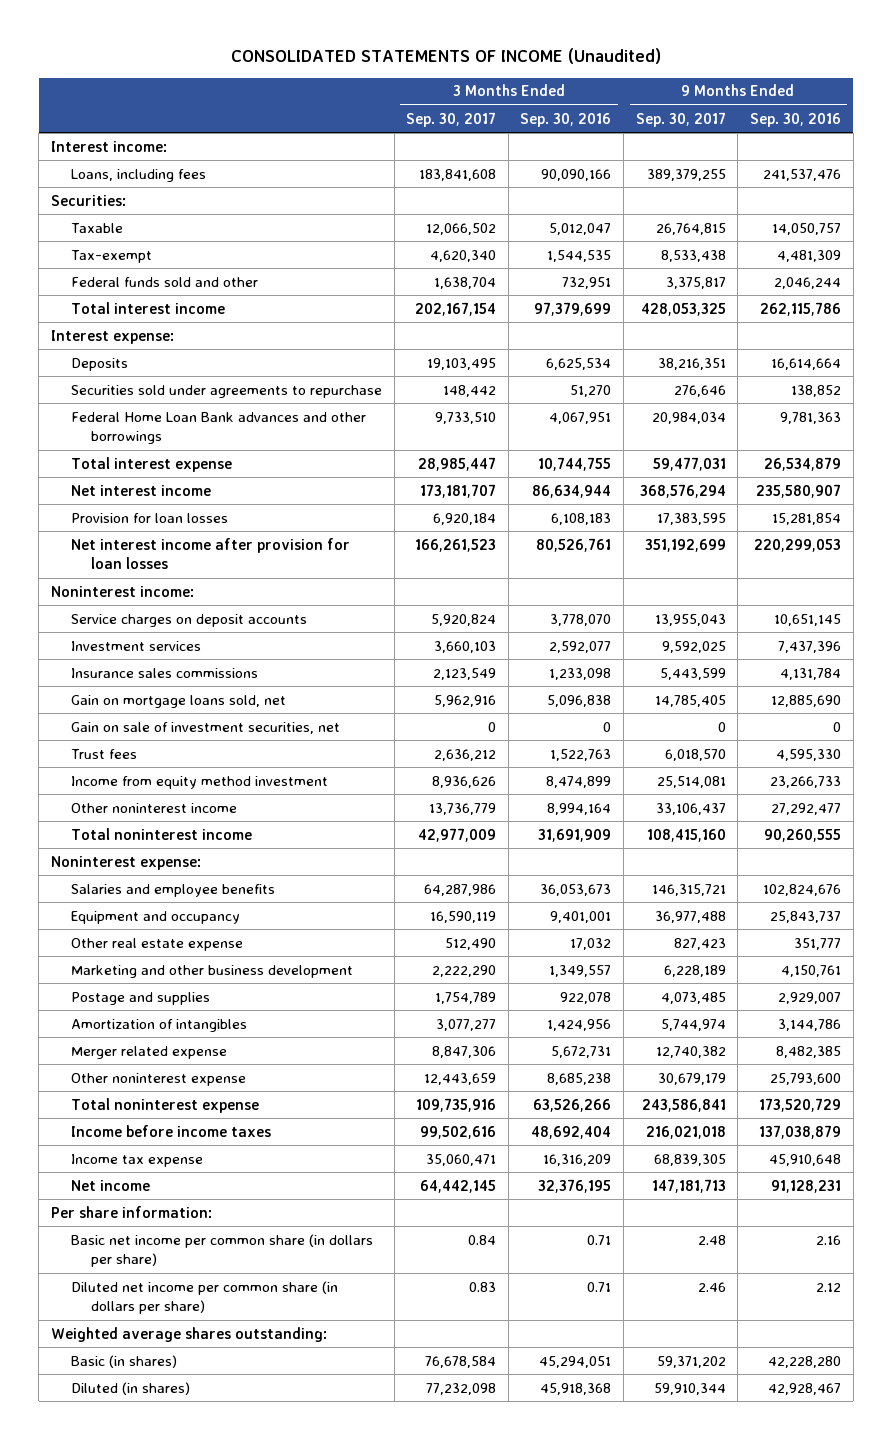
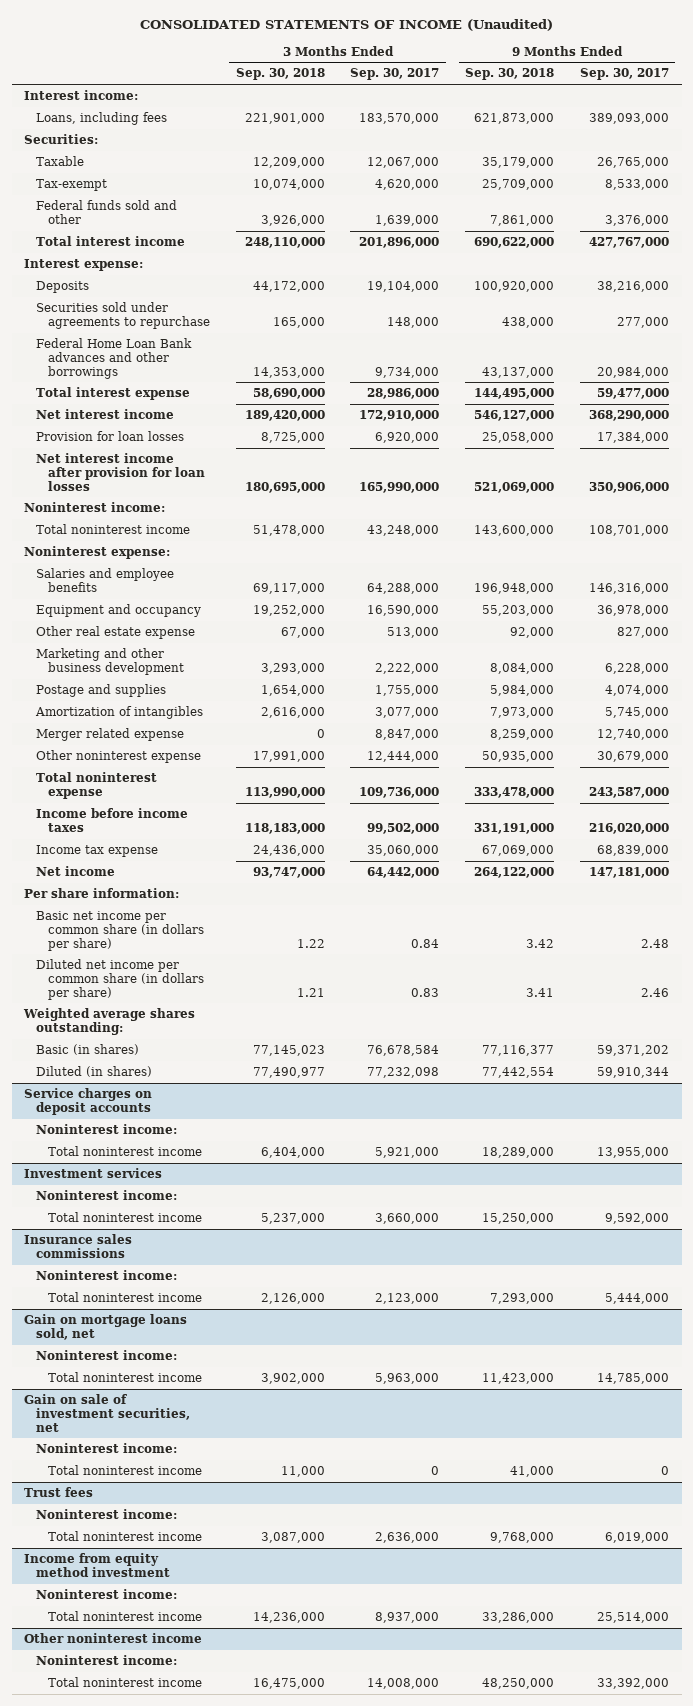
- | 3 Months Ended Sep. 30, 2017 | 3 Months Ended Sep. 30, 2016 | 9 Months Ended Sep. 30, 2017 | 9 Months Ended Sep. 30, 2016
+ | 3 Months Ended Sep. 30, 2018 | 3 Months Ended Sep. 30, 2017 | 9 Months Ended Sep. 30, 2018 | 9 Months Ended Sep. 30, 2017
- Loans, including fees | 183,841,608 | 90,090,166 | 389,379,255 | 241,537,476
+ Loans, including fees | 221,901,000 | 183,570,000 | 621,873,000 | 389,093,000
- Taxable | 12,066,502 | 5,012,047 | 26,764,815 | 14,050,757
- Tax-exempt | 4,620,340 | 1,544,535 | 8,533,438 | 4,481,309
- Federal funds sold and other | 1,638,704 | 732,951 | 3,375,817 | 2,046,244
- Total interest income | 202,167,154 | 97,379,699 | 428,053,325 | 262,115,786
+ Taxable | 12,209,000 | 12,067,000 | 35,179,000 | 26,765,000
+ Tax-exempt | 10,074,000 | 4,620,000 | 25,709,000 | 8,533,000
+ Federal funds sold and other | 3,926,000 | 1,639,000 | 7,861,000 | 3,376,000
+ Total interest income | 248,110,000 | 201,896,000 | 690,622,000 | 427,767,000
- Deposits | 19,103,495 | 6,625,534 | 38,216,351 | 16,614,664
- Securities sold under agreements to repurchase | 148,442 | 51,270 | 276,646 | 138,852
- Federal Home Loan Bank advances and other borrowings | 9,733,510 | 4,067,951 | 20,984,034 | 9,781,363
- Total interest expense | 28,985,447 | 10,744,755 | 59,477,031 | 26,534,879
- Net interest income | 173,181,707 | 86,634,944 | 368,576,294 | 235,580,907
- Provision for loan losses | 6,920,184 | 6,108,183 | 17,383,595 | 15,281,854
- Net interest income after provision for loan losses | 166,261,523 | 80,526,761 | 351,192,699 | 220,299,053
+ Deposits | 44,172,000 | 19,104,000 | 100,920,000 | 38,216,000
+ Securities sold under agreements to repurchase | 165,000 | 148,000 | 438,000 | 277,000
+ Federal Home Loan Bank advances and other borrowings | 14,353,000 | 9,734,000 | 43,137,000 | 20,984,000
+ Total interest expense | 58,690,000 | 28,986,000 | 144,495,000 | 59,477,000
+ Net interest income | 189,420,000 | 172,910,000 | 546,127,000 | 368,290,000
+ Provision for loan losses | 8,725,000 | 6,920,000 | 25,058,000 | 17,384,000
+ Net interest income after provision for loan losses | 180,695,000 | 165,990,000 | 521,069,000 | 350,906,000
- Service charges on deposit accounts | 5,920,824 | 3,778,070 | 13,955,043 | 10,651,145
- Investment services | 3,660,103 | 2,592,077 | 9,592,025 | 7,437,396
- Insurance sales commissions | 2,123,549 | 1,233,098 | 5,443,599 | 4,131,784
- Gain on mortgage loans sold, net | 5,962,916 | 5,096,838 | 14,785,405 | 12,885,690
- Gain on sale of investment securities, net | 0 | 0 | 0 | 0
- Trust fees | 2,636,212 | 1,522,763 | 6,018,570 | 4,595,330
- Income from equity method investment | 8,936,626 | 8,474,899 | 25,514,081 | 23,266,733
- Other noninterest income | 13,736,779 | 8,994,164 | 33,106,437 | 27,292,477
- Total noninterest income | 42,977,009 | 31,691,909 | 108,415,160 | 90,260,555
+ Total noninterest income | 51,478,000 | 43,248,000 | 143,600,000 | 108,701,000
- Salaries and employee benefits | 64,287,986 | 36,053,673 | 146,315,721 | 102,824,676
- Equipment and occupancy | 16,590,119 | 9,401,001 | 36,977,488 | 25,843,737
- Other real estate expense | 512,490 | 17,032 | 827,423 | 351,777
- Marketing and other business development | 2,222,290 | 1,349,557 | 6,228,189 | 4,150,761
- Postage and supplies | 1,754,789 | 922,078 | 4,073,485 | 2,929,007
- Amortization of intangibles | 3,077,277 | 1,424,956 | 5,744,974 | 3,144,786
- Merger related expense | 8,847,306 | 5,672,731 | 12,740,382 | 8,482,385
- Other noninterest expense | 12,443,659 | 8,685,238 | 30,679,179 | 25,793,600
- Total noninterest expense | 109,735,916 | 63,526,266 | 243,586,841 | 173,520,729
- Income before income taxes | 99,502,616 | 48,692,404 | 216,021,018 | 137,038,879
- Income tax expense | 35,060,471 | 16,316,209 | 68,839,305 | 45,910,648
- Net income | 64,442,145 | 32,376,195 | 147,181,713 | 91,128,231
+ Salaries and employee benefits | 69,117,000 | 64,288,000 | 196,948,000 | 146,316,000
+ Equipment and occupancy | 19,252,000 | 16,590,000 | 55,203,000 | 36,978,000
+ Other real estate expense | 67,000 | 513,000 | 92,000 | 827,000
+ Marketing and other business development | 3,293,000 | 2,222,000 | 8,084,000 | 6,228,000
+ Postage and supplies | 1,654,000 | 1,755,000 | 5,984,000 | 4,074,000
+ Amortization of intangibles | 2,616,000 | 3,077,000 | 7,973,000 | 5,745,000
+ Merger related expense | 0 | 8,847,000 | 8,259,000 | 12,740,000
+ Other noninterest expense | 17,991,000 | 12,444,000 | 50,935,000 | 30,679,000
+ Total noninterest expense | 113,990,000 | 109,736,000 | 333,478,000 | 243,587,000
+ Income before income taxes | 118,183,000 | 99,502,000 | 331,191,000 | 216,020,000
+ Income tax expense | 24,436,000 | 35,060,000 | 67,069,000 | 68,839,000
+ Net income | 93,747,000 | 64,442,000 | 264,122,000 | 147,181,000
+ Service charges on deposit accounts
+ Noninterest income:
+ Total noninterest income | 6,404,000 | 5,921,000 | 18,289,000 | 13,955,000
+ Investment services
+ Noninterest income:
+ Total noninterest income | 5,237,000 | 3,660,000 | 15,250,000 | 9,592,000
+ Insurance sales commissions
+ Noninterest income:
+ Total noninterest income | 2,126,000 | 2,123,000 | 7,293,000 | 5,444,000
+ Gain on mortgage loans sold, net
+ Noninterest income:
+ Total noninterest income | 3,902,000 | 5,963,000 | 11,423,000 | 14,785,000
+ Gain on sale of investment securities, net
+ Noninterest income:
+ Total noninterest income | 11,000 | 0 | 41,000 | 0
+ Trust fees
+ Noninterest income:
+ Total noninterest income | 3,087,000 | 2,636,000 | 9,768,000 | 6,019,000
+ Income from equity method investment
+ Noninterest income:
+ Total noninterest income | 14,236,000 | 8,937,000 | 33,286,000 | 25,514,000
+ Other noninterest income
+ Noninterest income:
+ Total noninterest income | 16,475,000 | 14,008,000 | 48,250,000 | 33,392,000

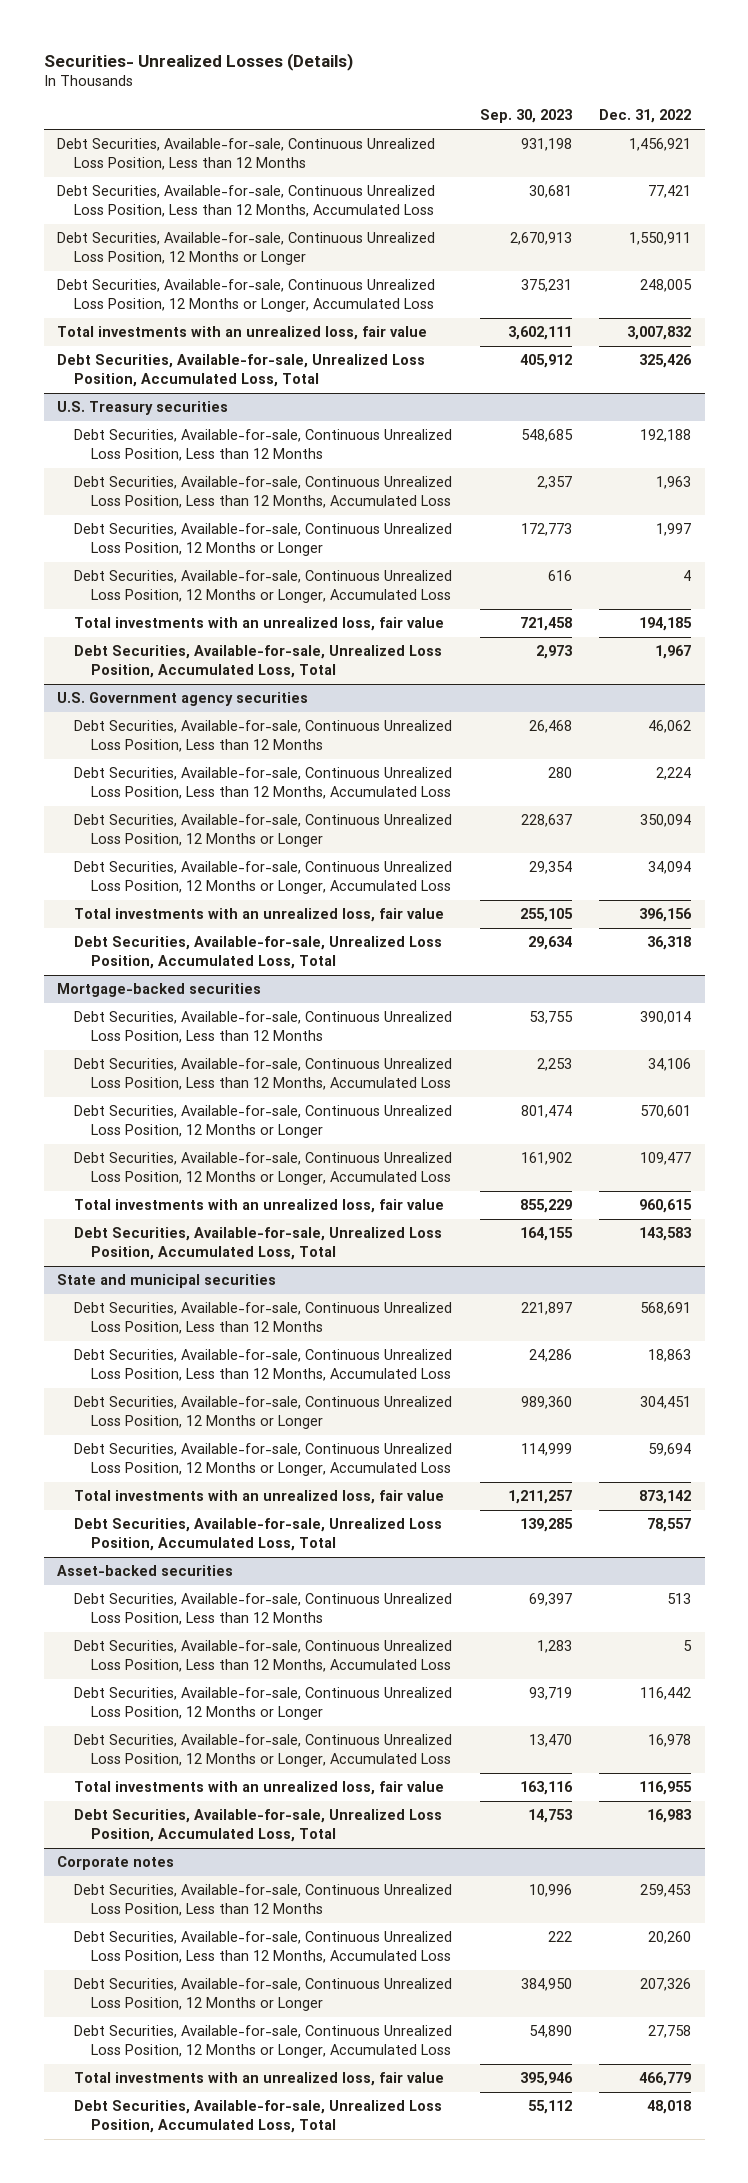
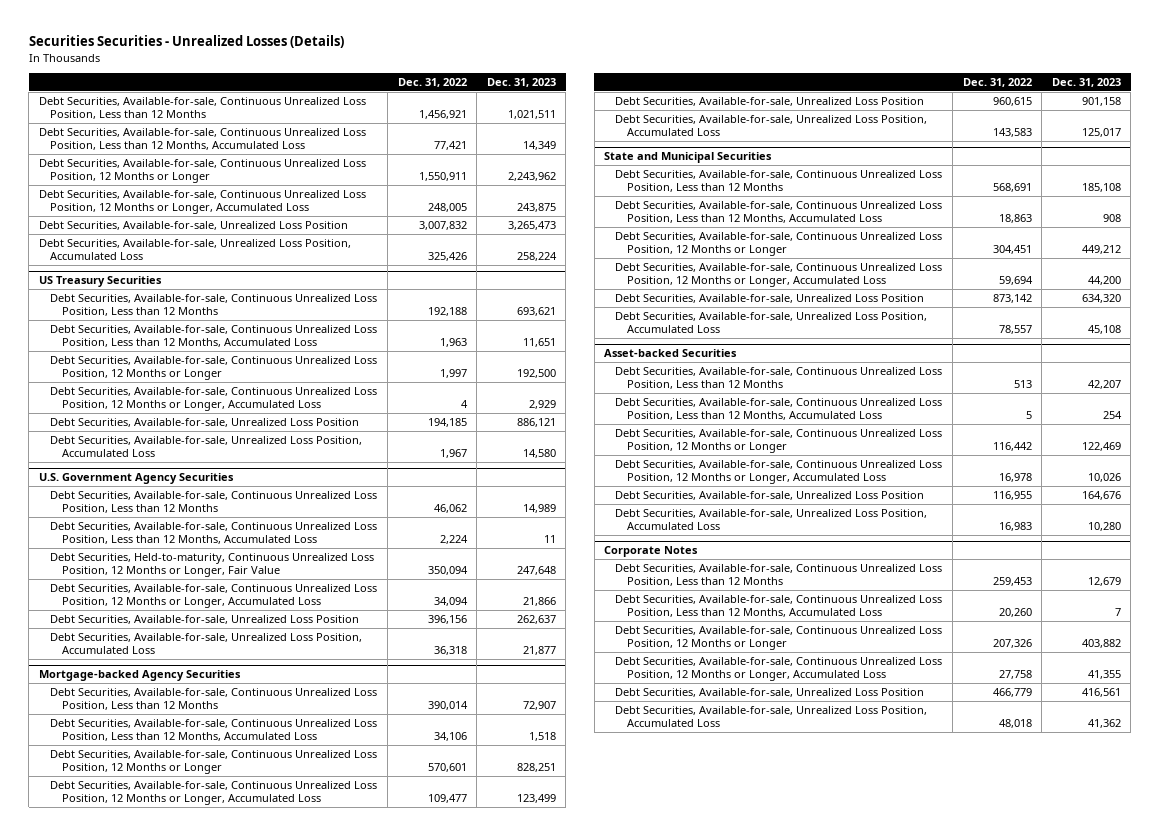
- Securities- Unrealized Losses (Details)
+ Securities Securities - Unrealized Losses (Details)
- | Sep. 30, 2023 | Dec. 31, 2022
+ | Dec. 31, 2022 | Dec. 31, 2023
- Total investments with an unrealized loss, fair value | 3,602,111 | 3,007,832
- Debt Securities, Available-for-sale, Unrealized Loss Position, Accumulated Loss, Total | 405,912 | 325,426
- U.S. Treasury securities
+ Debt Securities, Available-for-sale, Unrealized Loss Position | 3,007,832 | 3,265,473
+ Debt Securities, Available-for-sale, Unrealized Loss Position, Accumulated Loss | 325,426 | 258,224
+ US Treasury Securities
- Total investments with an unrealized loss, fair value | 721,458 | 194,185
- Debt Securities, Available-for-sale, Unrealized Loss Position, Accumulated Loss, Total | 2,973 | 1,967
- U.S. Government agency securities
+ Debt Securities, Available-for-sale, Unrealized Loss Position | 194,185 | 886,121
+ Debt Securities, Available-for-sale, Unrealized Loss Position, Accumulated Loss | 1,967 | 14,580
+ U.S. Government Agency Securities
- Debt Securities, Available-for-sale, Continuous Unrealized Loss Position, 12 Months or Longer | 228,637 | 350,094
+ Debt Securities, Held-to-maturity, Continuous Unrealized Loss Position, 12 Months or Longer, Fair Value | 350,094 | 247,648
- Total investments with an unrealized loss, fair value | 255,105 | 396,156
- Debt Securities, Available-for-sale, Unrealized Loss Position, Accumulated Loss, Total | 29,634 | 36,318
- Mortgage-backed securities
+ Debt Securities, Available-for-sale, Unrealized Loss Position | 396,156 | 262,637
+ Debt Securities, Available-for-sale, Unrealized Loss Position, Accumulated Loss | 36,318 | 21,877
+ Mortgage-backed Agency Securities
- Total investments with an unrealized loss, fair value | 855,229 | 960,615
- Debt Securities, Available-for-sale, Unrealized Loss Position, Accumulated Loss, Total | 164,155 | 143,583
- State and municipal securities
+ Debt Securities, Available-for-sale, Unrealized Loss Position | 960,615 | 901,158
+ Debt Securities, Available-for-sale, Unrealized Loss Position, Accumulated Loss | 143,583 | 125,017
+ State and Municipal Securities
- Total investments with an unrealized loss, fair value | 1,211,257 | 873,142
- Debt Securities, Available-for-sale, Unrealized Loss Position, Accumulated Loss, Total | 139,285 | 78,557
- Asset-backed securities
+ Debt Securities, Available-for-sale, Unrealized Loss Position | 873,142 | 634,320
+ Debt Securities, Available-for-sale, Unrealized Loss Position, Accumulated Loss | 78,557 | 45,108
+ Asset-backed Securities
- Total investments with an unrealized loss, fair value | 163,116 | 116,955
- Debt Securities, Available-for-sale, Unrealized Loss Position, Accumulated Loss, Total | 14,753 | 16,983
- Corporate notes
+ Debt Securities, Available-for-sale, Unrealized Loss Position | 116,955 | 164,676
+ Debt Securities, Available-for-sale, Unrealized Loss Position, Accumulated Loss | 16,983 | 10,280
+ Corporate Notes
- Total investments with an unrealized loss, fair value | 395,946 | 466,779
- Debt Securities, Available-for-sale, Unrealized Loss Position, Accumulated Loss, Total | 55,112 | 48,018
+ Debt Securities, Available-for-sale, Unrealized Loss Position | 466,779 | 416,561
+ Debt Securities, Available-for-sale, Unrealized Loss Position, Accumulated Loss | 48,018 | 41,362

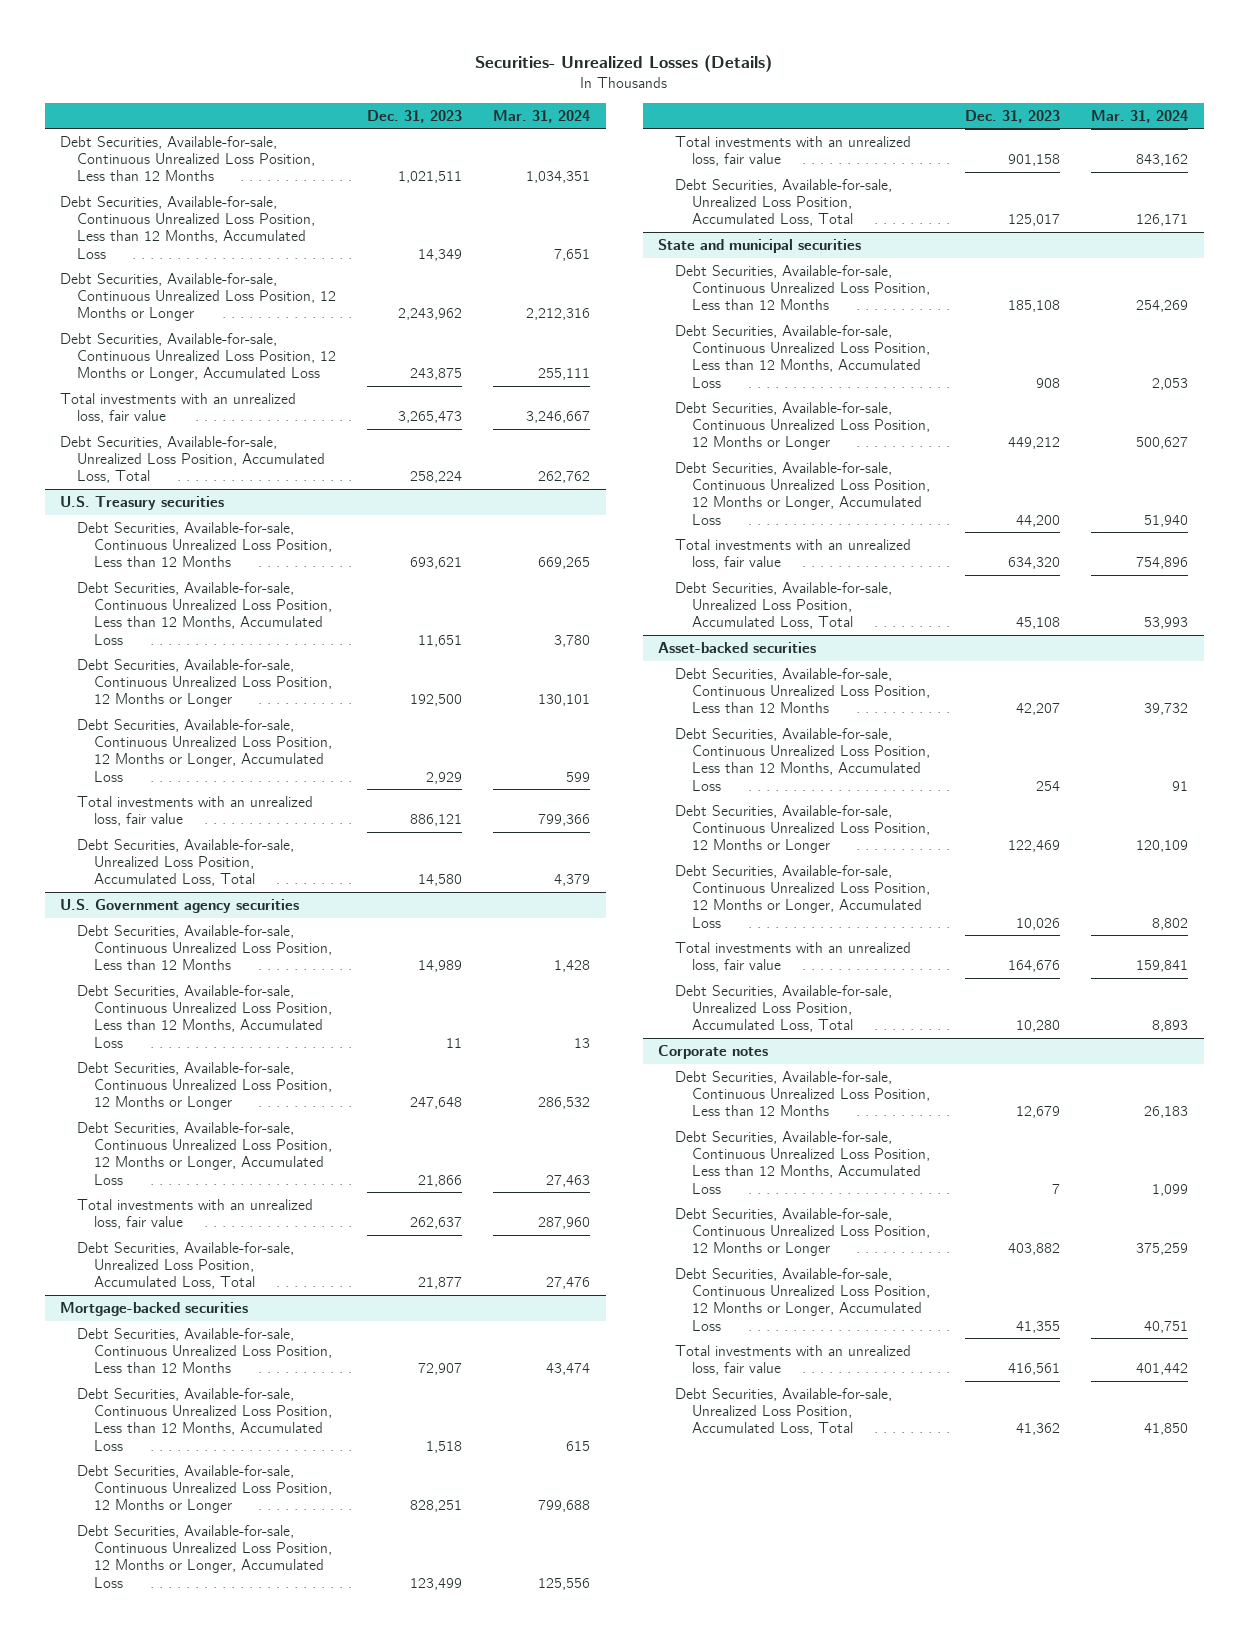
- Securities Securities - Unrealized Losses (Details)
+ Securities- Unrealized Losses (Details)
- | Dec. 31, 2022 | Dec. 31, 2023
+ | Dec. 31, 2023 | Mar. 31, 2024
- Debt Securities, Available-for-sale, Unrealized Loss Position | 3,007,832 | 3,265,473
- Debt Securities, Available-for-sale, Unrealized Loss Position, Accumulated Loss | 325,426 | 258,224
- US Treasury Securities
+ Total investments with an unrealized loss, fair value | 3,265,473 | 3,246,667
+ Debt Securities, Available-for-sale, Unrealized Loss Position, Accumulated Loss, Total | 258,224 | 262,762
+ U.S. Treasury securities
- Debt Securities, Available-for-sale, Unrealized Loss Position | 194,185 | 886,121
- Debt Securities, Available-for-sale, Unrealized Loss Position, Accumulated Loss | 1,967 | 14,580
- U.S. Government Agency Securities
+ Total investments with an unrealized loss, fair value | 886,121 | 799,366
+ Debt Securities, Available-for-sale, Unrealized Loss Position, Accumulated Loss, Total | 14,580 | 4,379
+ U.S. Government agency securities
- Debt Securities, Held-to-maturity, Continuous Unrealized Loss Position, 12 Months or Longer, Fair Value | 350,094 | 247,648
+ Debt Securities, Available-for-sale, Continuous Unrealized Loss Position, 12 Months or Longer | 247,648 | 286,532
- Debt Securities, Available-for-sale, Unrealized Loss Position | 396,156 | 262,637
- Debt Securities, Available-for-sale, Unrealized Loss Position, Accumulated Loss | 36,318 | 21,877
- Mortgage-backed Agency Securities
+ Total investments with an unrealized loss, fair value | 262,637 | 287,960
+ Debt Securities, Available-for-sale, Unrealized Loss Position, Accumulated Loss, Total | 21,877 | 27,476
+ Mortgage-backed securities
- Debt Securities, Available-for-sale, Unrealized Loss Position | 960,615 | 901,158
- Debt Securities, Available-for-sale, Unrealized Loss Position, Accumulated Loss | 143,583 | 125,017
- State and Municipal Securities
+ Total investments with an unrealized loss, fair value | 901,158 | 843,162
+ Debt Securities, Available-for-sale, Unrealized Loss Position, Accumulated Loss, Total | 125,017 | 126,171
+ State and municipal securities
- Debt Securities, Available-for-sale, Unrealized Loss Position | 873,142 | 634,320
- Debt Securities, Available-for-sale, Unrealized Loss Position, Accumulated Loss | 78,557 | 45,108
- Asset-backed Securities
+ Total investments with an unrealized loss, fair value | 634,320 | 754,896
+ Debt Securities, Available-for-sale, Unrealized Loss Position, Accumulated Loss, Total | 45,108 | 53,993
+ Asset-backed securities
- Debt Securities, Available-for-sale, Unrealized Loss Position | 116,955 | 164,676
- Debt Securities, Available-for-sale, Unrealized Loss Position, Accumulated Loss | 16,983 | 10,280
- Corporate Notes
+ Total investments with an unrealized loss, fair value | 164,676 | 159,841
+ Debt Securities, Available-for-sale, Unrealized Loss Position, Accumulated Loss, Total | 10,280 | 8,893
+ Corporate notes
- Debt Securities, Available-for-sale, Unrealized Loss Position | 466,779 | 416,561
- Debt Securities, Available-for-sale, Unrealized Loss Position, Accumulated Loss | 48,018 | 41,362
+ Total investments with an unrealized loss, fair value | 416,561 | 401,442
+ Debt Securities, Available-for-sale, Unrealized Loss Position, Accumulated Loss, Total | 41,362 | 41,850

